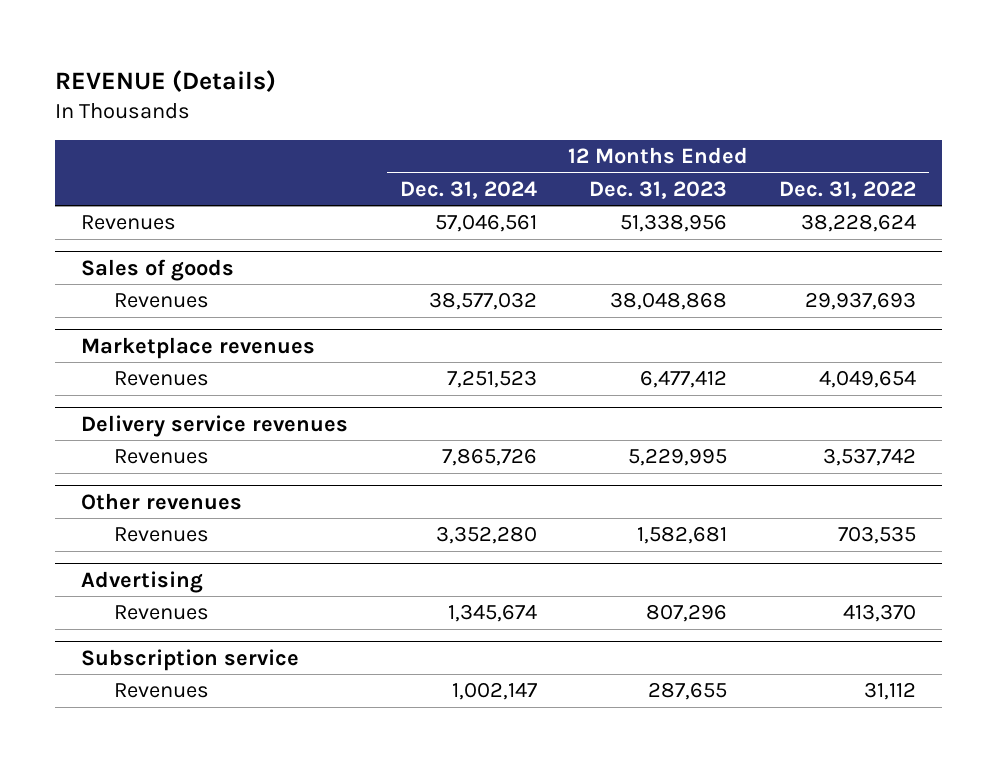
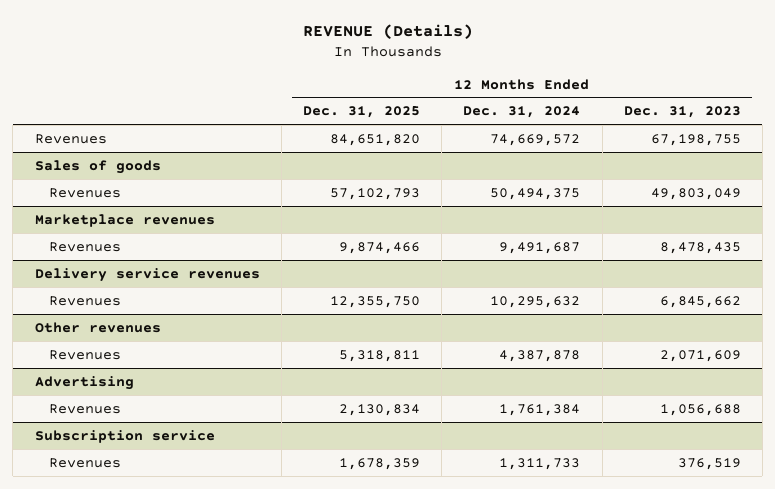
- | 12 Months Ended Dec. 31, 2024 | 12 Months Ended Dec. 31, 2023 | 12 Months Ended Dec. 31, 2022
+ | 12 Months Ended Dec. 31, 2025 | 12 Months Ended Dec. 31, 2024 | 12 Months Ended Dec. 31, 2023
- Revenues | 57,046,561 | 51,338,956 | 38,228,624
+ Revenues | 84,651,820 | 74,669,572 | 67,198,755
@ Sales of goods
- Revenues | 38,577,032 | 38,048,868 | 29,937,693
+ Revenues | 57,102,793 | 50,494,375 | 49,803,049
@ Marketplace revenues
- Revenues | 7,251,523 | 6,477,412 | 4,049,654
+ Revenues | 9,874,466 | 9,491,687 | 8,478,435
@ Delivery service revenues
- Revenues | 7,865,726 | 5,229,995 | 3,537,742
+ Revenues | 12,355,750 | 10,295,632 | 6,845,662
@ Other revenues
- Revenues | 3,352,280 | 1,582,681 | 703,535
+ Revenues | 5,318,811 | 4,387,878 | 2,071,609
@ Advertising
- Revenues | 1,345,674 | 807,296 | 413,370
+ Revenues | 2,130,834 | 1,761,384 | 1,056,688
@ Subscription service
- Revenues | 1,002,147 | 287,655 | 31,112
+ Revenues | 1,678,359 | 1,311,733 | 376,519

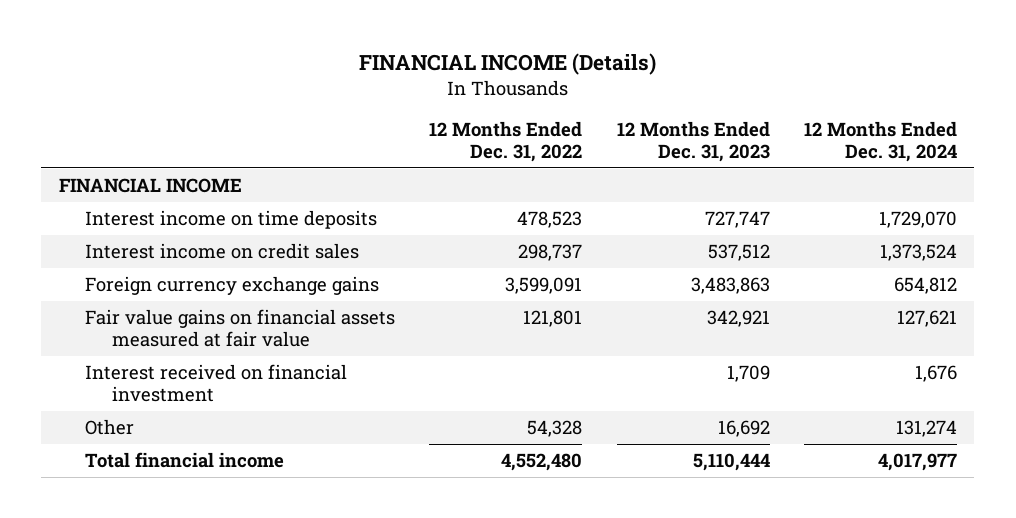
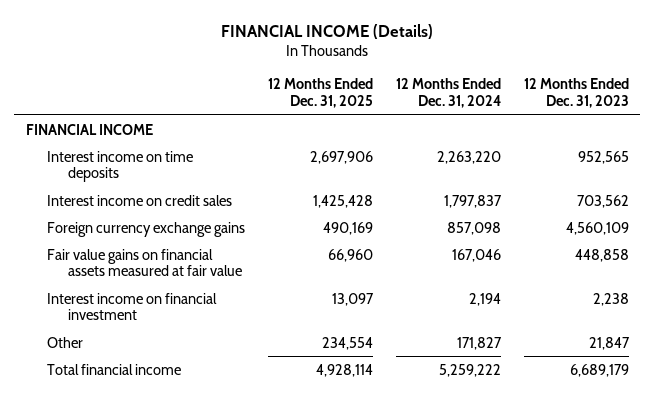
- | 12 Months Ended Dec. 31, 2022 | 12 Months Ended Dec. 31, 2023 | 12 Months Ended Dec. 31, 2024
+ | 12 Months Ended Dec. 31, 2025 | 12 Months Ended Dec. 31, 2024 | 12 Months Ended Dec. 31, 2023
- Interest income on time deposits | 478,523 | 727,747 | 1,729,070
- Interest income on credit sales | 298,737 | 537,512 | 1,373,524
- Foreign currency exchange gains | 3,599,091 | 3,483,863 | 654,812
- Fair value gains on financial assets measured at fair value | 121,801 | 342,921 | 127,621
- Interest received on financial investment | | 1,709 | 1,676
- Other | 54,328 | 16,692 | 131,274
- Total financial income | 4,552,480 | 5,110,444 | 4,017,977
+ Interest income on time deposits | 2,697,906 | 2,263,220 | 952,565
+ Interest income on credit sales | 1,425,428 | 1,797,837 | 703,562
+ Foreign currency exchange gains | 490,169 | 857,098 | 4,560,109
+ Fair value gains on financial assets measured at fair value | 66,960 | 167,046 | 448,858
+ Interest income on financial investment | 13,097 | 2,194 | 2,238
+ Other | 234,554 | 171,827 | 21,847
+ Total financial income | 4,928,114 | 5,259,222 | 6,689,179

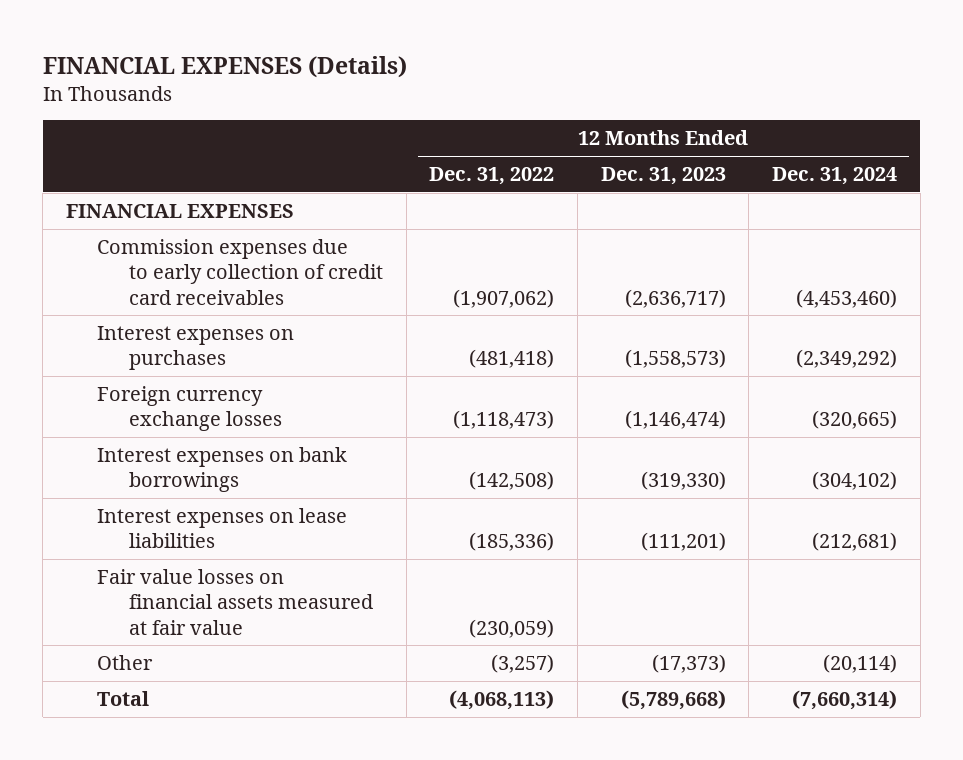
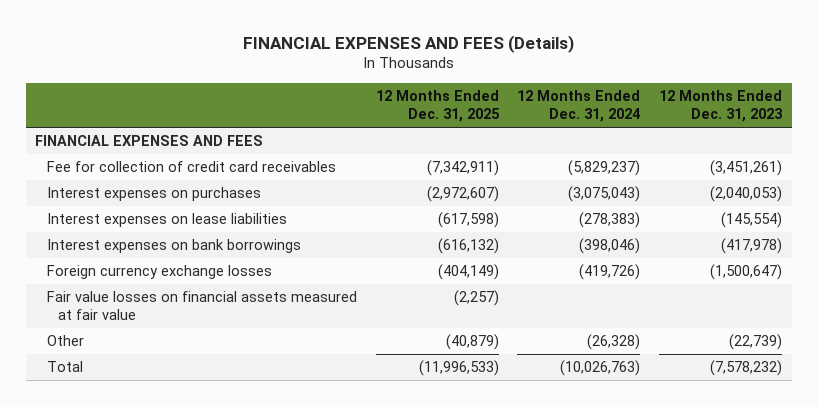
- FINANCIAL EXPENSES (Details)
+ FINANCIAL EXPENSES AND FEES (Details)
- | 12 Months Ended Dec. 31, 2022 | 12 Months Ended Dec. 31, 2023 | 12 Months Ended Dec. 31, 2024
+ | 12 Months Ended Dec. 31, 2025 | 12 Months Ended Dec. 31, 2024 | 12 Months Ended Dec. 31, 2023
- FINANCIAL EXPENSES
- Commission expenses due to early collection of credit card receivables | (1,907,062) | (2,636,717) | (4,453,460)
- Interest expenses on purchases | (481,418) | (1,558,573) | (2,349,292)
- Foreign currency exchange losses | (1,118,473) | (1,146,474) | (320,665)
- Interest expenses on bank borrowings | (142,508) | (319,330) | (304,102)
- Interest expenses on lease liabilities | (185,336) | (111,201) | (212,681)
+ FINANCIAL EXPENSES AND FEES
+ Fee for collection of credit card receivables | (7,342,911) | (5,829,237) | (3,451,261)
+ Interest expenses on purchases | (2,972,607) | (3,075,043) | (2,040,053)
+ Interest expenses on lease liabilities | (617,598) | (278,383) | (145,554)
+ Interest expenses on bank borrowings | (616,132) | (398,046) | (417,978)
+ Foreign currency exchange losses | (404,149) | (419,726) | (1,500,647)
- Other | (3,257) | (17,373) | (20,114)
- Total | (4,068,113) | (5,789,668) | (7,660,314)
+ Other | (40,879) | (26,328) | (22,739)
+ Total | (11,996,533) | (10,026,763) | (7,578,232)

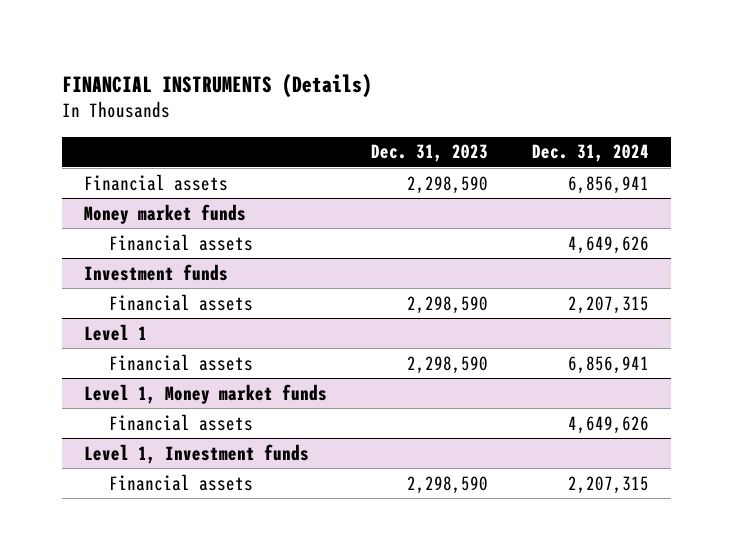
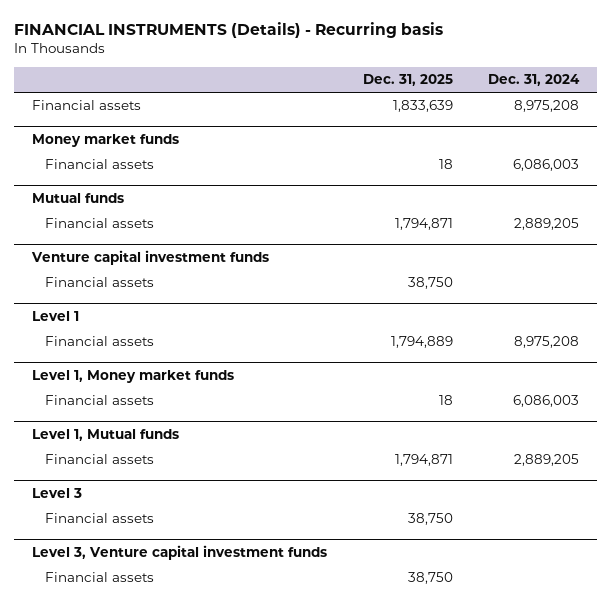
- FINANCIAL INSTRUMENTS (Details)
+ FINANCIAL INSTRUMENTS (Details) - Recurring basis
- | Dec. 31, 2023 | Dec. 31, 2024
+ | Dec. 31, 2025 | Dec. 31, 2024
- Financial assets | 2,298,590 | 6,856,941
+ Financial assets | 1,833,639 | 8,975,208
@ Money market funds
- Financial assets | | 4,649,626
- Investment funds
- Financial assets | 2,298,590 | 2,207,315
@ Money market funds
+ Financial assets | 18 | 6,086,003
+ Mutual funds
+ Financial assets | 1,794,871 | 2,889,205
+ Venture capital investment funds
+ Financial assets | 38,750 |
@ Level 1
- Financial assets | 2,298,590 | 6,856,941
+ Financial assets | 1,794,889 | 8,975,208
@ Level 1, Money market funds
- Financial assets | | 4,649,626
- Level 1, Investment funds
- Financial assets | 2,298,590 | 2,207,315
@ Level 1, Money market funds
+ Financial assets | 18 | 6,086,003
+ Level 1, Mutual funds
+ Financial assets | 1,794,871 | 2,889,205
+ Level 3
+ Financial assets | 38,750 |
+ Level 3, Venture capital investment funds
+ Financial assets | 38,750 |

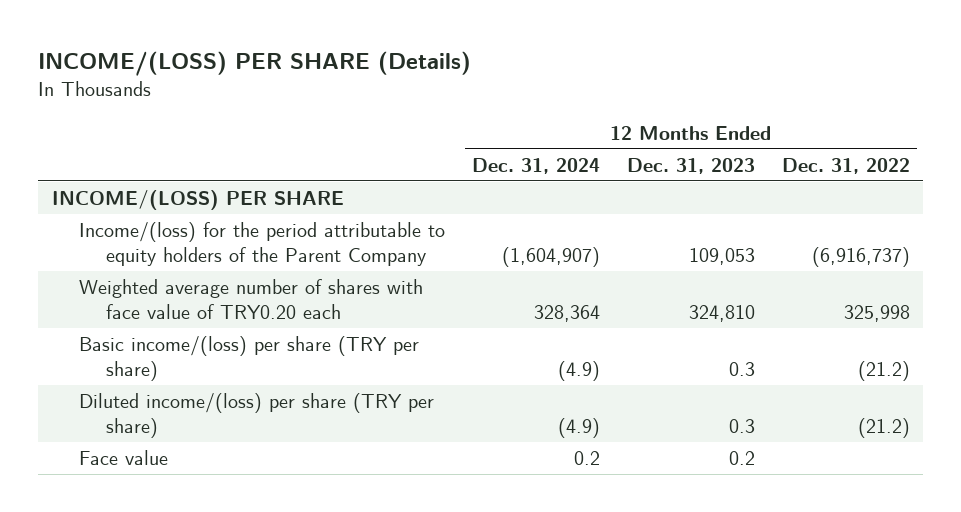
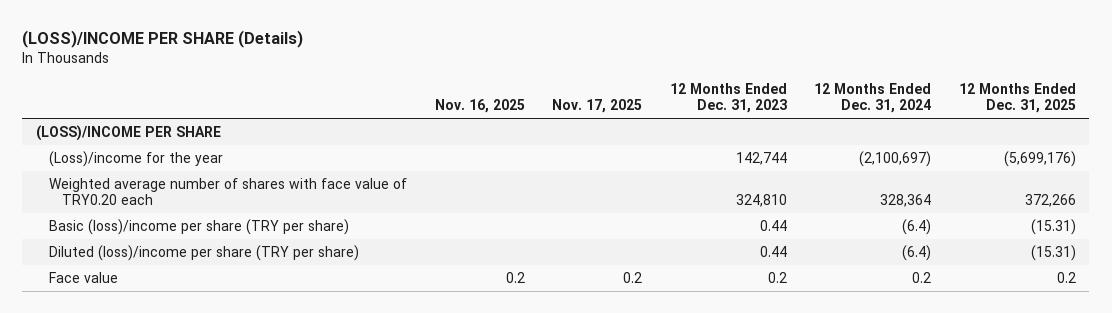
- INCOME/(LOSS) PER SHARE (Details)
+ (LOSS)/INCOME PER SHARE (Details)
- | 12 Months Ended Dec. 31, 2024 | 12 Months Ended Dec. 31, 2023 | 12 Months Ended Dec. 31, 2022
+ | Nov. 16, 2025 | Nov. 17, 2025 | 12 Months Ended Dec. 31, 2023 | 12 Months Ended Dec. 31, 2024 | 12 Months Ended Dec. 31, 2025
- INCOME/(LOSS) PER SHARE
- Income/(loss) for the period attributable to equity holders of the Parent Company | (1,604,907) | 109,053 | (6,916,737)
+ (LOSS)/INCOME PER SHARE
+ (Loss)/income for the year | | | 142,744 | (2,100,697) | (5,699,176)
- Basic income/(loss) per share (TRY per share) | (4.9) | 0.3 | (21.2)
- Diluted income/(loss) per share (TRY per share) | (4.9) | 0.3 | (21.2)
+ Basic (loss)/income per share (TRY per share) | | | 0.44 | (6.4) | (15.31)
+ Diluted (loss)/income per share (TRY per share) | | | 0.44 | (6.4) | (15.31)

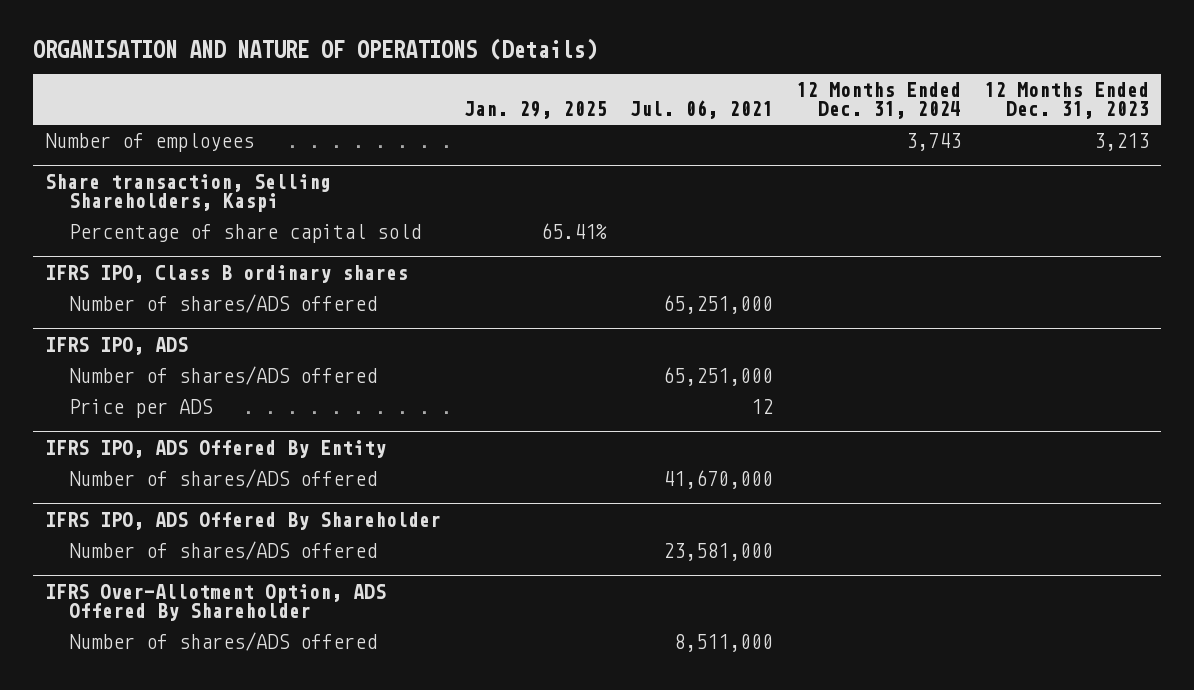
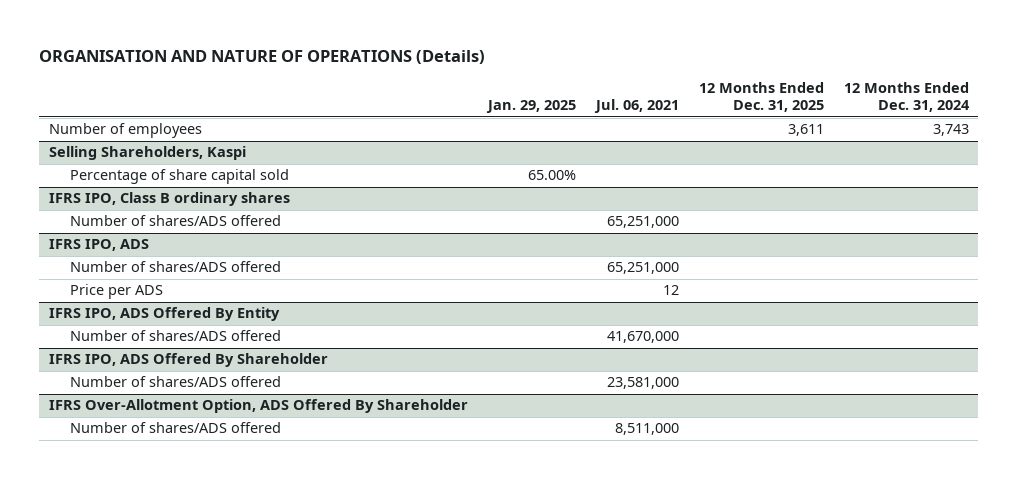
- | Jan. 29, 2025 | Jul. 06, 2021 | 12 Months Ended Dec. 31, 2024 | 12 Months Ended Dec. 31, 2023
+ | Jan. 29, 2025 | Jul. 06, 2021 | 12 Months Ended Dec. 31, 2025 | 12 Months Ended Dec. 31, 2024
- Share transaction, Selling Shareholders, Kaspi
- Percentage of share capital sold | 65.41% | | |
+ Selling Shareholders, Kaspi
+ Percentage of share capital sold | 65.00% | | |

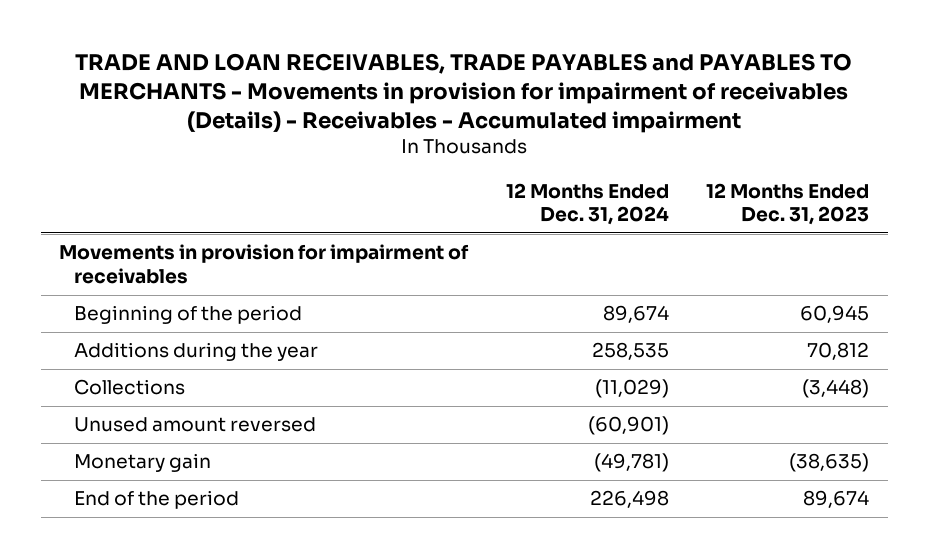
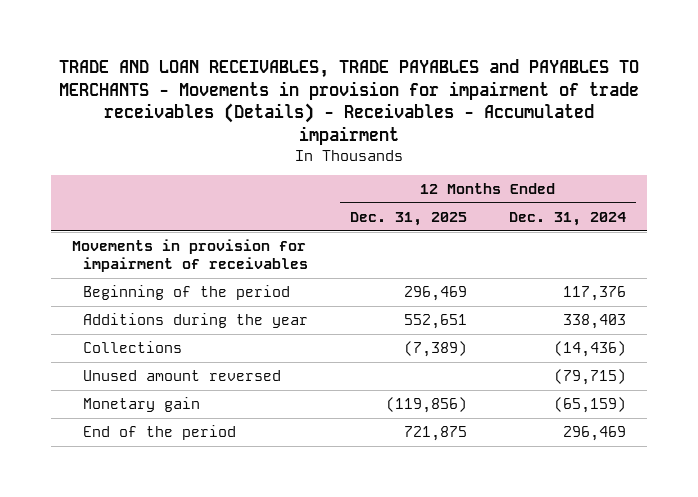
- TRADE AND LOAN RECEIVABLES, TRADE PAYABLES and PAYABLES TO MERCHANTS - Movements in provision for impairment of receivables (Details) - Receivables - Accumulated impairment
+ TRADE AND LOAN RECEIVABLES, TRADE PAYABLES and PAYABLES TO MERCHANTS - Movements in provision for impairment of trade receivables (Details) - Receivables - Accumulated impairment
- | 12 Months Ended Dec. 31, 2024 | 12 Months Ended Dec. 31, 2023
+ | 12 Months Ended Dec. 31, 2025 | 12 Months Ended Dec. 31, 2024
- Beginning of the period | 89,674 | 60,945
- Additions during the year | 258,535 | 70,812
- Collections | (11,029) | (3,448)
- Unused amount reversed | (60,901) |
- Monetary gain | (49,781) | (38,635)
- End of the period | 226,498 | 89,674
+ Beginning of the period | 296,469 | 117,376
+ Additions during the year | 552,651 | 338,403
+ Collections | (7,389) | (14,436)
+ Unused amount reversed | | (79,715)
+ Monetary gain | (119,856) | (65,159)
+ End of the period | 721,875 | 296,469

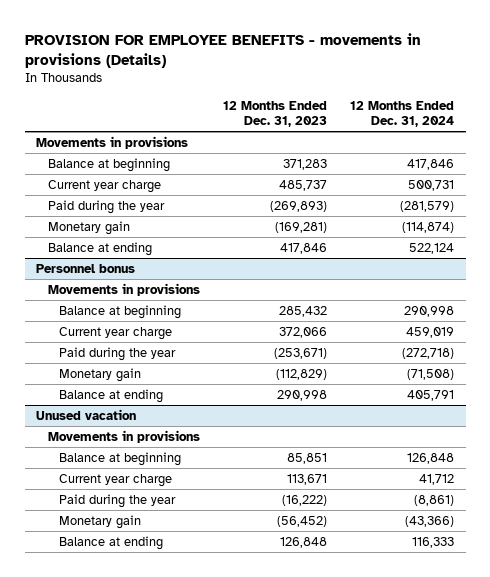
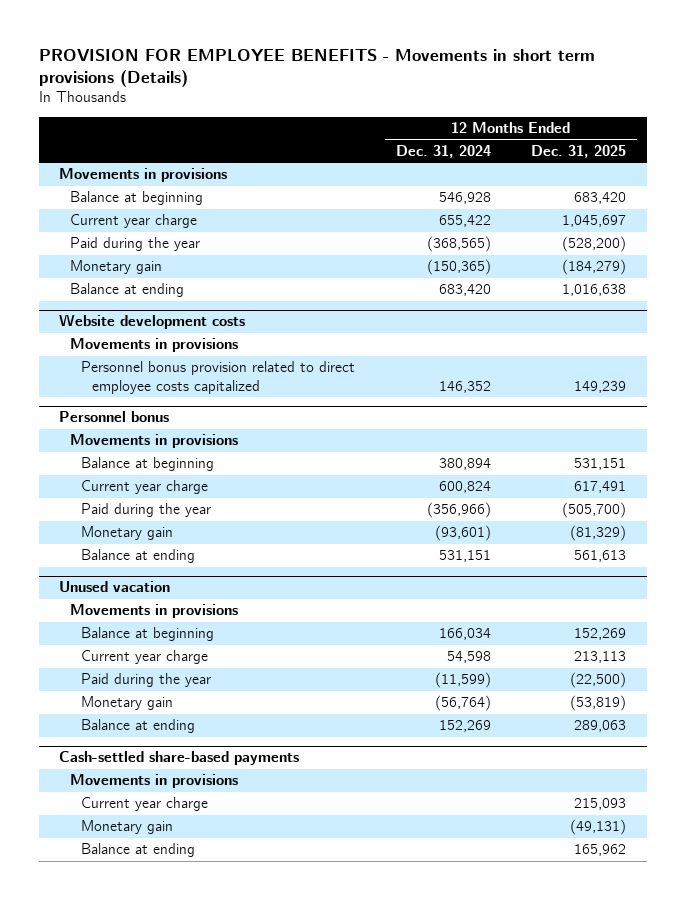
- PROVISION FOR EMPLOYEE BENEFITS - movements in provisions (Details)
+ PROVISION FOR EMPLOYEE BENEFITS - Movements in short term provisions (Details)
- | 12 Months Ended Dec. 31, 2023 | 12 Months Ended Dec. 31, 2024
+ | 12 Months Ended Dec. 31, 2024 | 12 Months Ended Dec. 31, 2025
- Balance at beginning | 371,283 | 417,846
- Current year charge | 485,737 | 500,731
- Paid during the year | (269,893) | (281,579)
- Monetary gain | (169,281) | (114,874)
- Balance at ending | 417,846 | 522,124
+ Balance at beginning | 546,928 | 683,420
+ Current year charge | 655,422 | 1,045,697
+ Paid during the year | (368,565) | (528,200)
+ Monetary gain | (150,365) | (184,279)
+ Balance at ending | 683,420 | 1,016,638
+ Website development costs
+ Movements in provisions
+ Personnel bonus provision related to direct employee costs capitalized | 146,352 | 149,239
@ Personnel bonus
- Balance at beginning | 285,432 | 290,998
- Current year charge | 372,066 | 459,019
- Paid during the year | (253,671) | (272,718)
- Monetary gain | (112,829) | (71,508)
- Balance at ending | 290,998 | 405,791
+ Balance at beginning | 380,894 | 531,151
+ Current year charge | 600,824 | 617,491
+ Paid during the year | (356,966) | (505,700)
+ Monetary gain | (93,601) | (81,329)
+ Balance at ending | 531,151 | 561,613
@ Unused vacation
- Balance at beginning | 85,851 | 126,848
- Current year charge | 113,671 | 41,712
- Paid during the year | (16,222) | (8,861)
- Monetary gain | (56,452) | (43,366)
- Balance at ending | 126,848 | 116,333
+ Balance at beginning | 166,034 | 152,269
+ Current year charge | 54,598 | 213,113
+ Paid during the year | (11,599) | (22,500)
+ Monetary gain | (56,764) | (53,819)
+ Balance at ending | 152,269 | 289,063
+ Cash-settled share-based payments
+ Movements in provisions
+ Current year charge | | 215,093
+ Monetary gain | | (49,131)
+ Balance at ending | | 165,962

